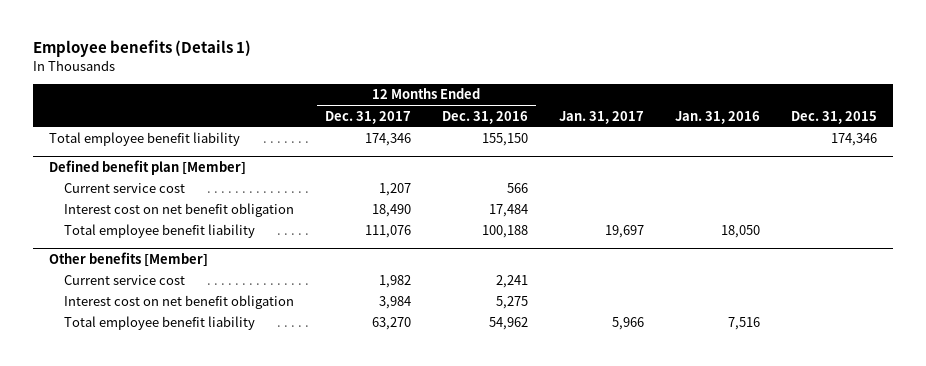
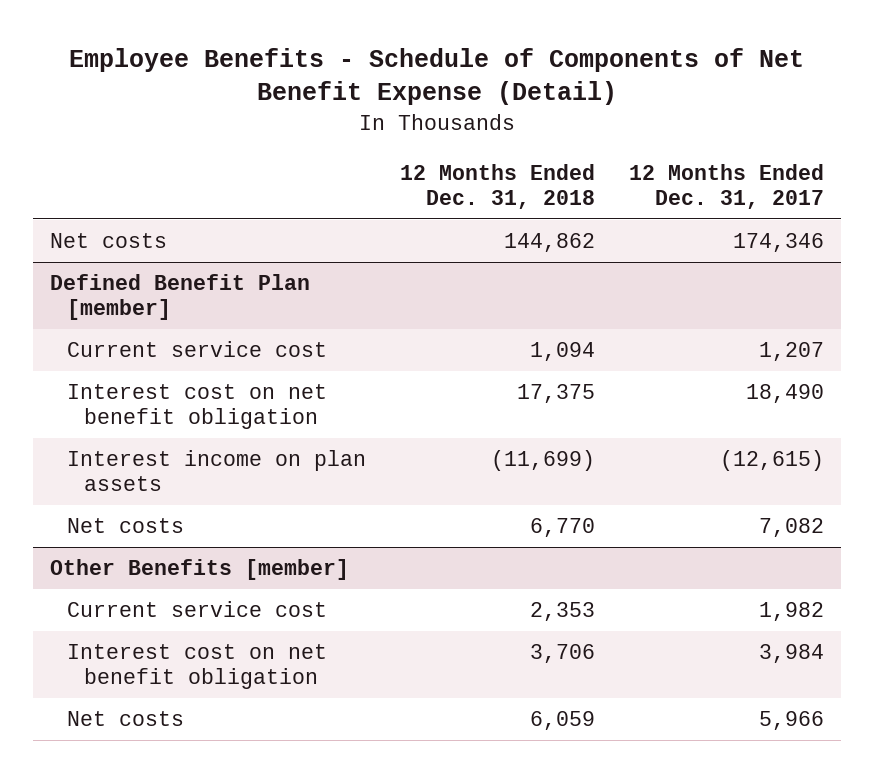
- Employee benefits (Details 1)
+ Employee Benefits - Schedule of Components of Net Benefit Expense (Detail)
- | 12 Months Ended Dec. 31, 2017 | 12 Months Ended Dec. 31, 2016 | Jan. 31, 2017 | Jan. 31, 2016 | Dec. 31, 2015
+ | 12 Months Ended Dec. 31, 2018 | 12 Months Ended Dec. 31, 2017
- Total employee benefit liability | 174,346 | 155,150 | | | 174,346
- Defined benefit plan [Member]
+ Net costs | 144,862 | 174,346
+ Defined Benefit Plan [member]
- Total employee benefit liability | 111,076 | 100,188 | 19,697 | 18,050 |
- Other benefits [Member]
+ Interest income on plan assets | (11,699) | (12,615)
+ Net costs | 6,770 | 7,082
+ Other Benefits [member]
- Total employee benefit liability | 63,270 | 54,962 | 5,966 | 7,516 |
+ Net costs | 6,059 | 5,966

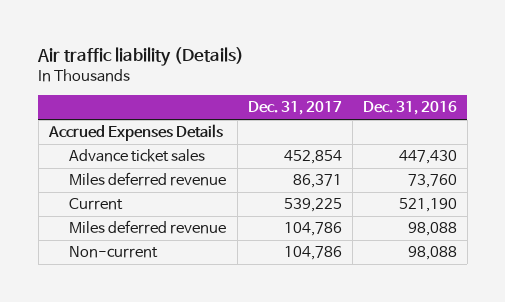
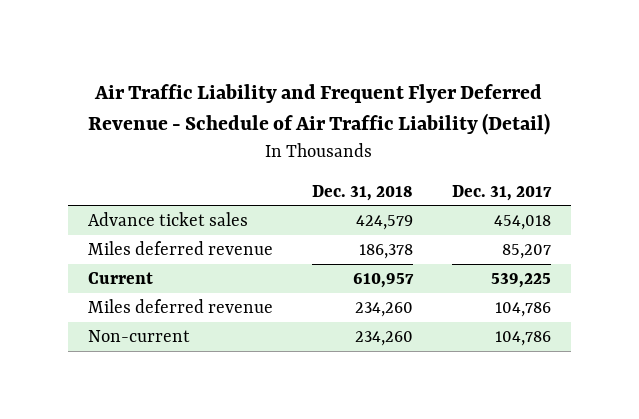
- Air traffic liability (Details)
+ Air Traffic Liability and Frequent Flyer Deferred Revenue - Schedule of Air Traffic Liability (Detail)
- | Dec. 31, 2017 | Dec. 31, 2016
+ | Dec. 31, 2018 | Dec. 31, 2017
- Accrued Expenses Details
- Advance ticket sales | 452,854 | 447,430
- Miles deferred revenue | 86,371 | 73,760
+ Advance ticket sales | 424,579 | 454,018
+ Miles deferred revenue | 186,378 | 85,207

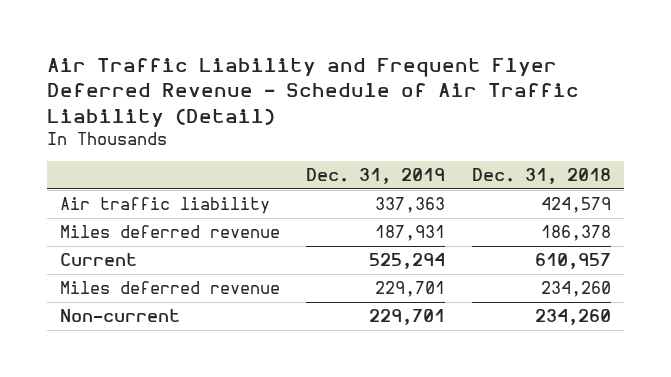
- | Dec. 31, 2018 | Dec. 31, 2017
+ | Dec. 31, 2019 | Dec. 31, 2018
- Advance ticket sales | 424,579 | 454,018
+ Air traffic liability | 337,363 | 424,579

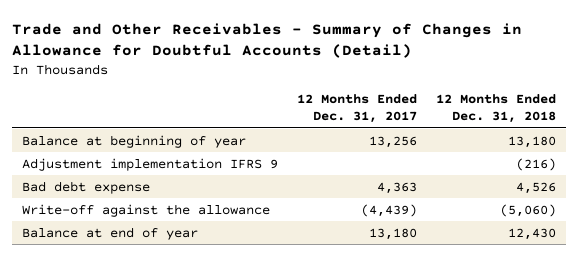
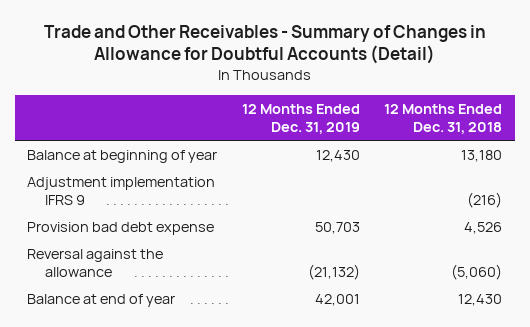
- | 12 Months Ended Dec. 31, 2017 | 12 Months Ended Dec. 31, 2018
+ | 12 Months Ended Dec. 31, 2019 | 12 Months Ended Dec. 31, 2018
- Bad debt expense | 4,363 | 4,526
- Write-off against the allowance | (4,439) | (5,060)
+ Provision bad debt expense | 50,703 | 4,526
+ Reversal against the allowance | (21,132) | (5,060)

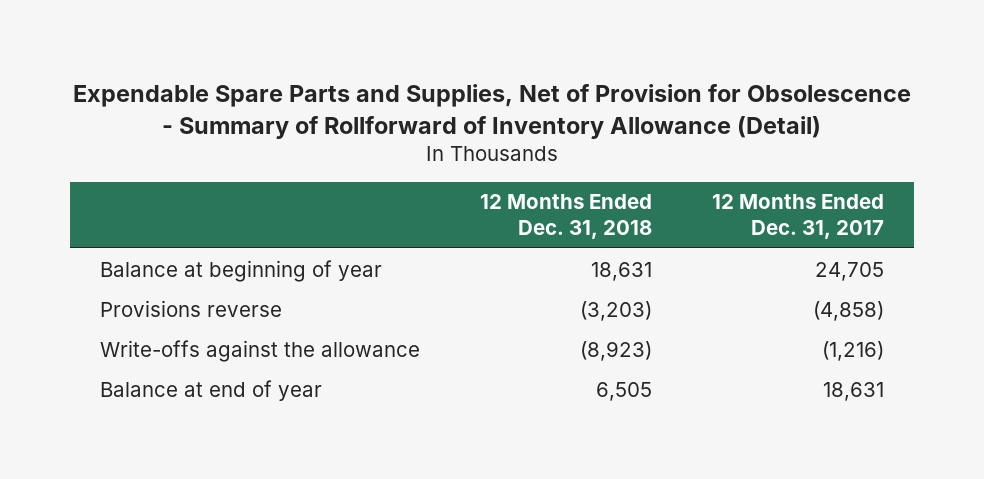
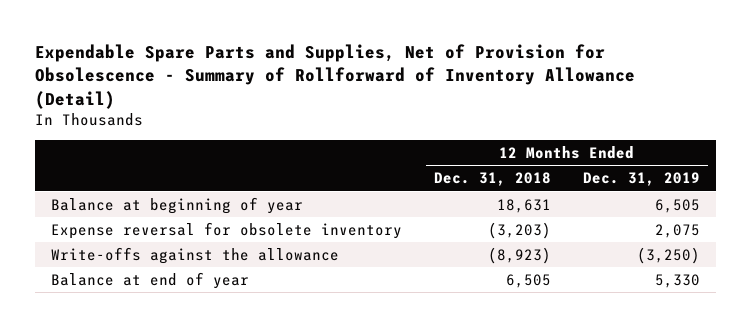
- | 12 Months Ended Dec. 31, 2018 | 12 Months Ended Dec. 31, 2017
+ | 12 Months Ended Dec. 31, 2018 | 12 Months Ended Dec. 31, 2019
- Provisions reverse | (3,203) | (4,858)
+ Expense reversal for obsolete inventory | (3,203) | 2,075

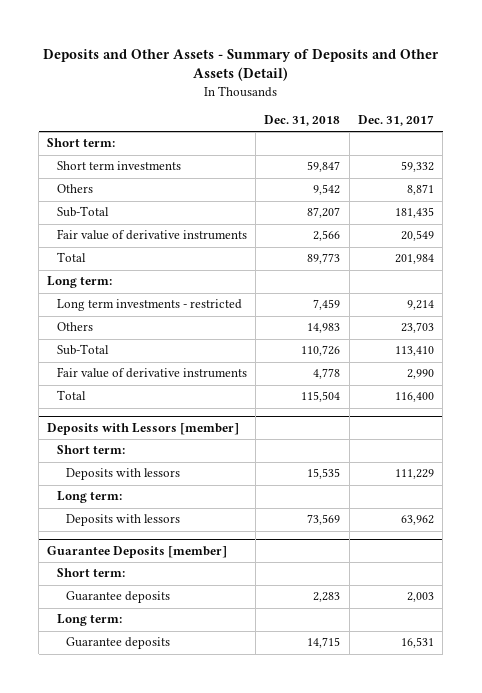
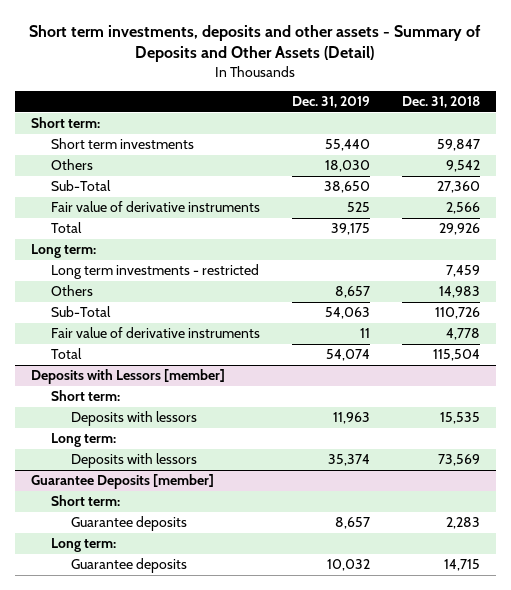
- Deposits and Other Assets - Summary of Deposits and Other Assets (Detail)
+ Short term investments, deposits and other assets - Summary of Deposits and Other Assets (Detail)
- | Dec. 31, 2018 | Dec. 31, 2017
+ | Dec. 31, 2019 | Dec. 31, 2018
- Sub-Total | 87,207 | 181,435
+ Sub-Total | 38,650 | 27,360
- Total | 89,773 | 201,984
+ Total | 39,175 | 29,926

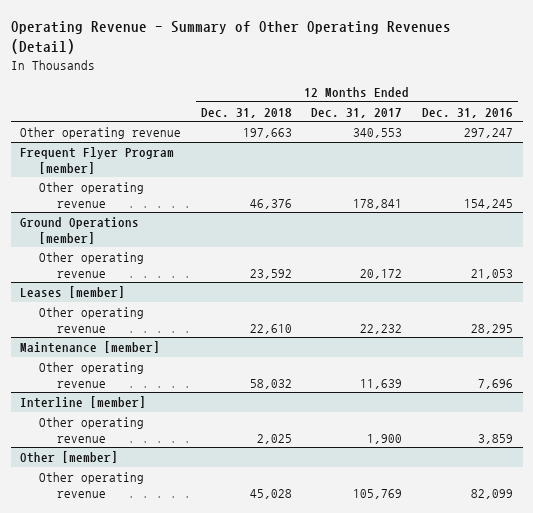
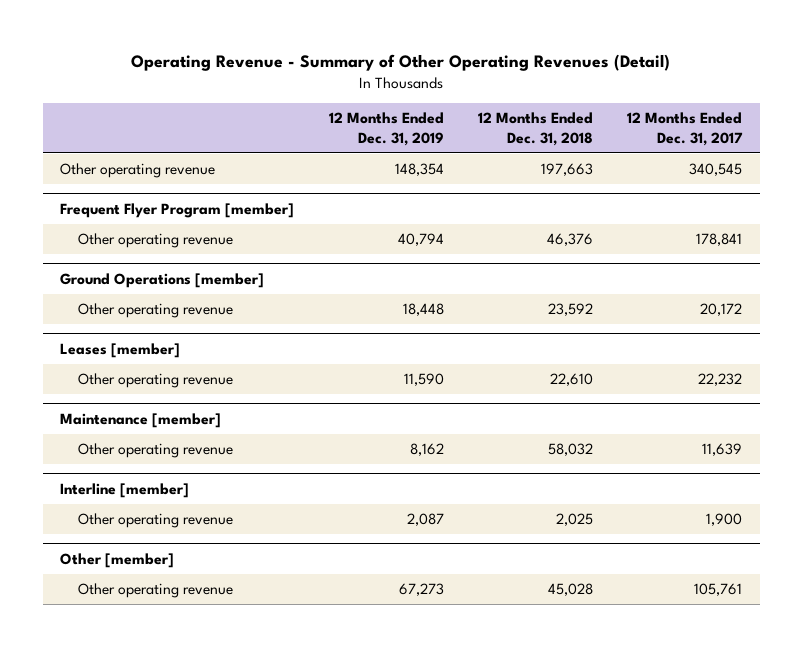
- | 12 Months Ended Dec. 31, 2018 | 12 Months Ended Dec. 31, 2017 | 12 Months Ended Dec. 31, 2016
+ | 12 Months Ended Dec. 31, 2019 | 12 Months Ended Dec. 31, 2018 | 12 Months Ended Dec. 31, 2017
- Other operating revenue | 197,663 | 340,553 | 297,247
+ Other operating revenue | 148,354 | 197,663 | 340,545
@ Other [member]
- Other operating revenue | 45,028 | 105,769 | 82,099
+ Other operating revenue | 67,273 | 45,028 | 105,761

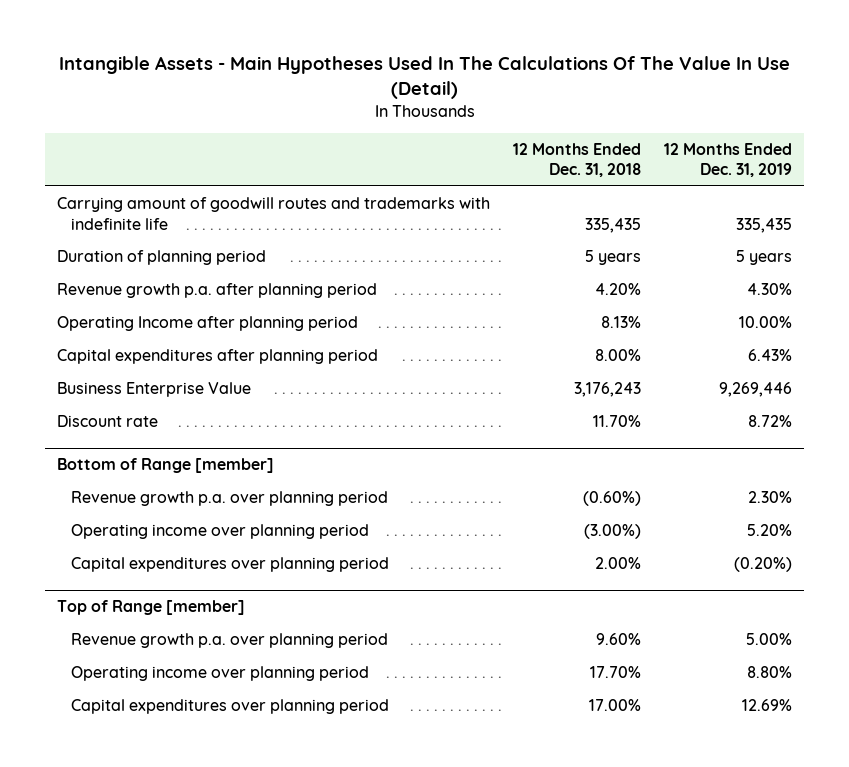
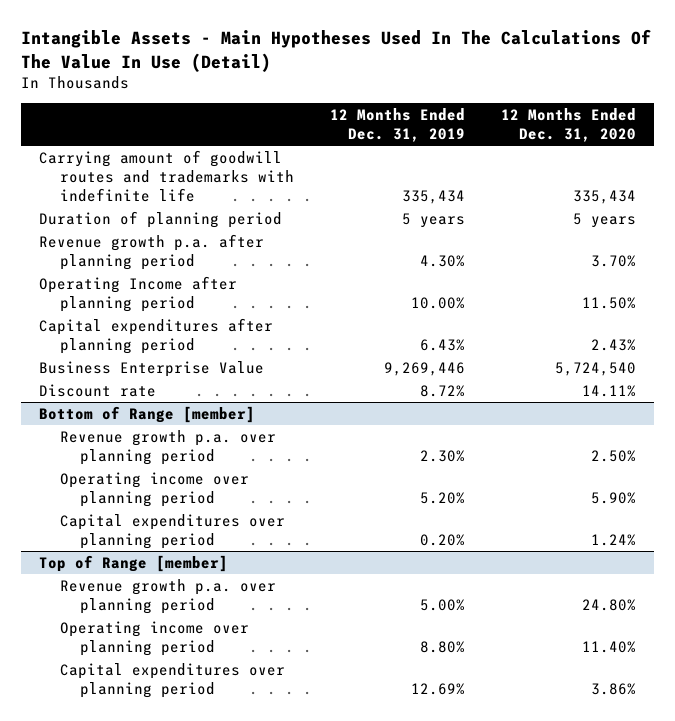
- | 12 Months Ended Dec. 31, 2018 | 12 Months Ended Dec. 31, 2019
+ | 12 Months Ended Dec. 31, 2019 | 12 Months Ended Dec. 31, 2020
- Carrying amount of goodwill routes and trademarks with indefinite life | 335,435 | 335,435
+ Carrying amount of goodwill routes and trademarks with indefinite life | 335,434 | 335,434
@ Bottom of Range [member]
- Capital expenditures over planning period | 2.00% | (0.20%)
+ Capital expenditures over planning period | 0.20% | 1.24%

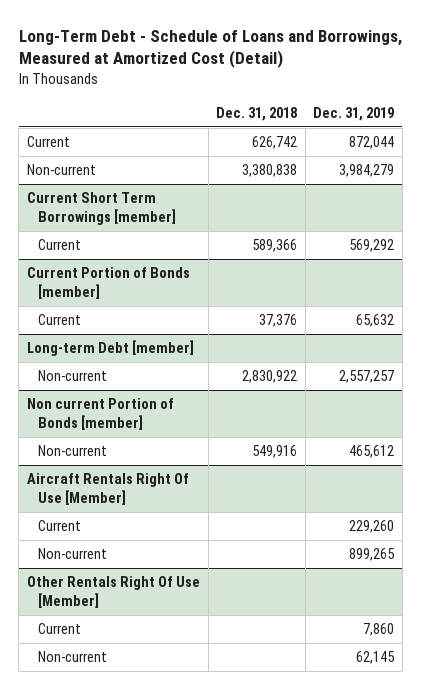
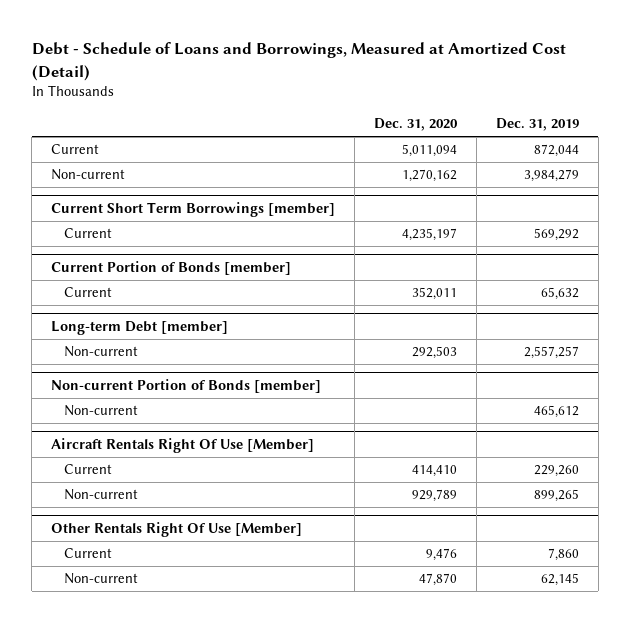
- Long-Term Debt - Schedule of Loans and Borrowings, Measured at Amortized Cost (Detail)
+ Debt - Schedule of Loans and Borrowings, Measured at Amortized Cost (Detail)
- | Dec. 31, 2018 | Dec. 31, 2019
+ | Dec. 31, 2020 | Dec. 31, 2019
- Non current Portion of Bonds [member]
+ Non-current Portion of Bonds [member]

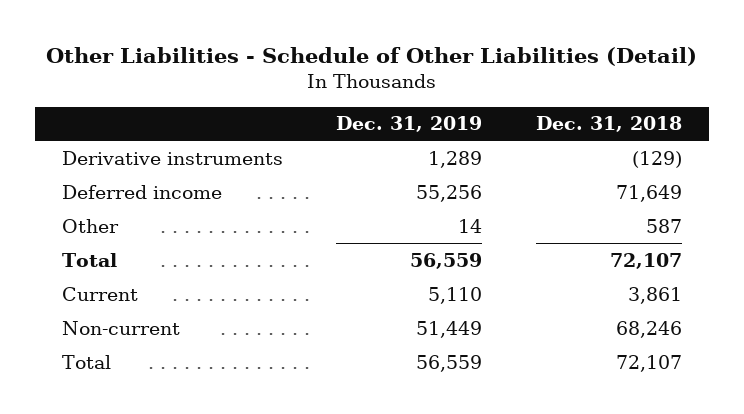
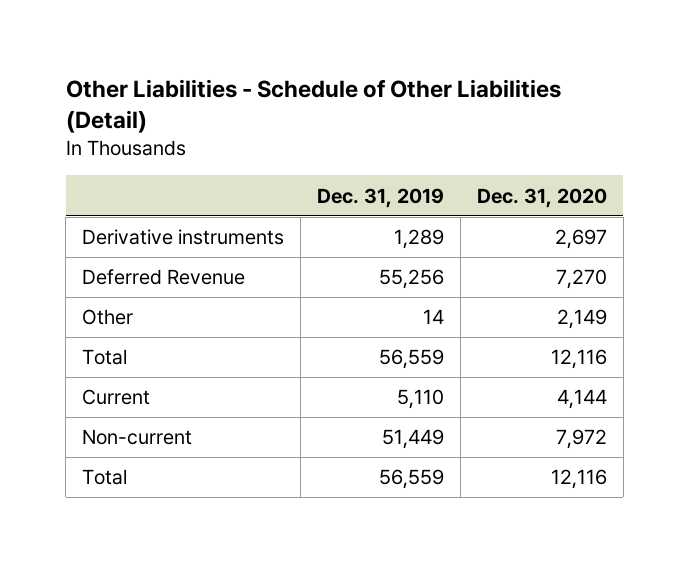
- | Dec. 31, 2019 | Dec. 31, 2018
+ | Dec. 31, 2019 | Dec. 31, 2020
- Deferred income | 55,256 | 71,649
+ Deferred Revenue | 55,256 | 7,270

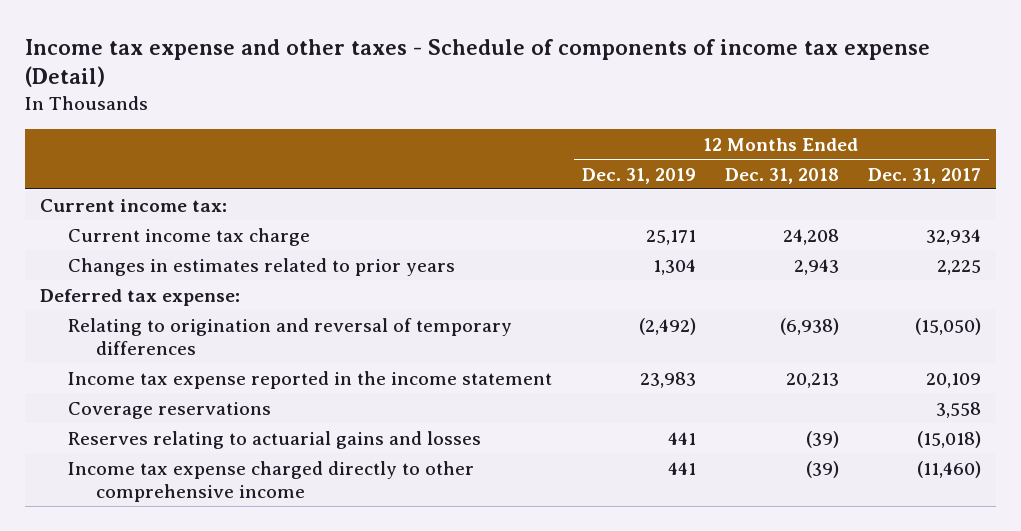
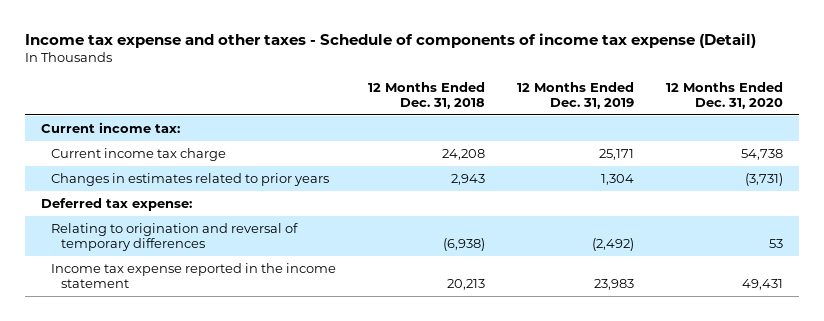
- | 12 Months Ended Dec. 31, 2019 | 12 Months Ended Dec. 31, 2018 | 12 Months Ended Dec. 31, 2017
+ | 12 Months Ended Dec. 31, 2018 | 12 Months Ended Dec. 31, 2019 | 12 Months Ended Dec. 31, 2020
- Coverage reservations | | | 3,558
- Reserves relating to actuarial gains and losses | 441 | (39) | (15,018)
- Income tax expense charged directly to other comprehensive income | 441 | (39) | (11,460)

